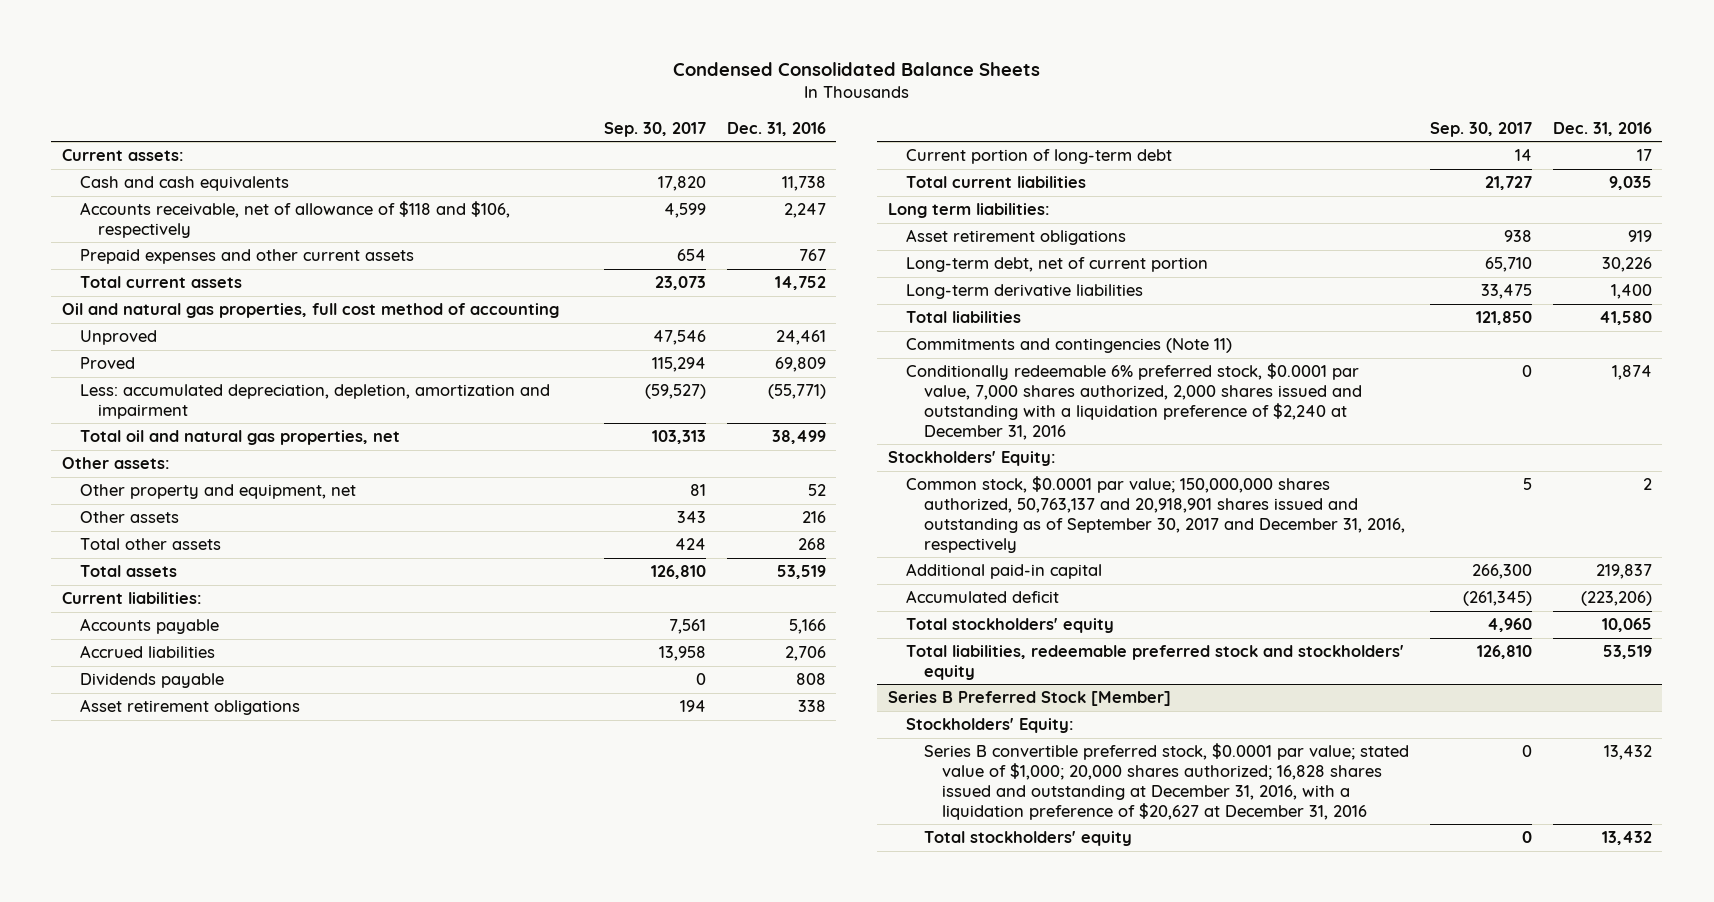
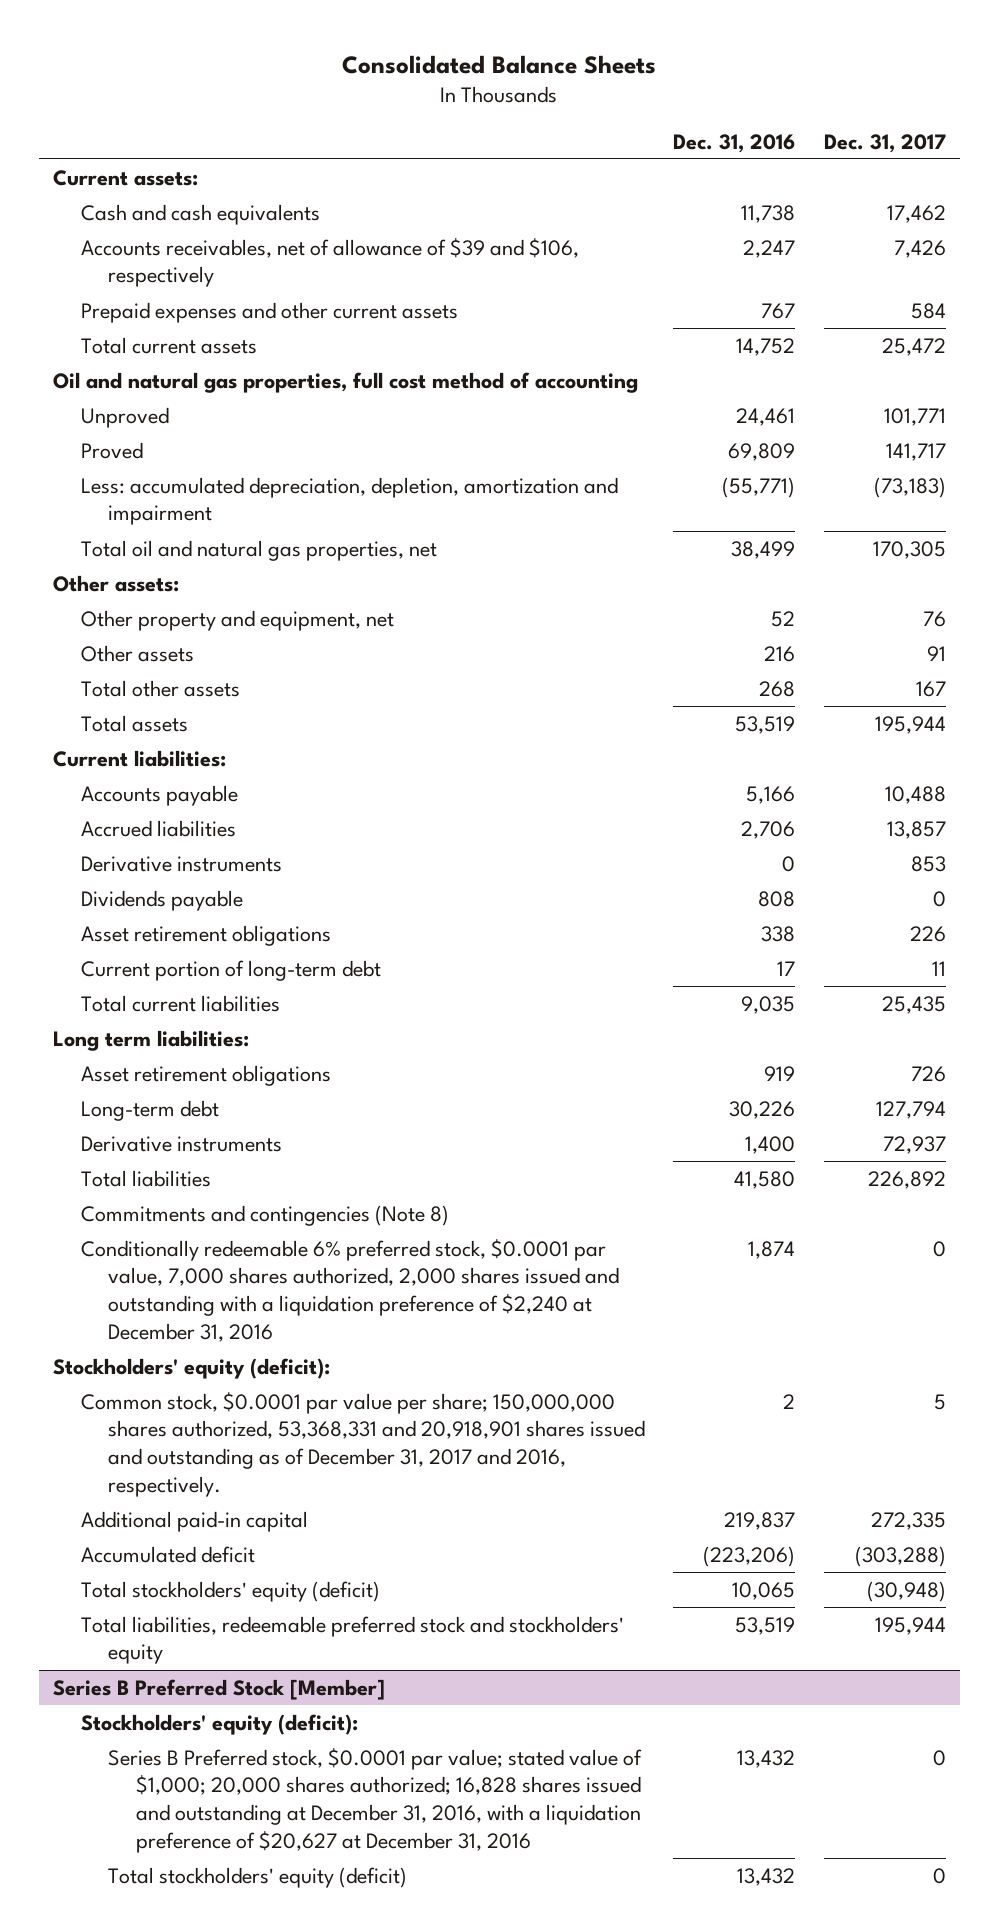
- Condensed Consolidated Balance Sheets
+ Consolidated Balance Sheets
- | Sep. 30, 2017 | Dec. 31, 2016
+ | Dec. 31, 2016 | Dec. 31, 2017
- Accounts receivable, net of allowance of $118 and $106, respectively | 4,599 | 2,247
+ Accounts receivables, net of allowance of $39 and $106, respectively | 2,247 | 7,426
+ Derivative instruments | 0 | 853
- Long-term debt, net of current portion | 65,710 | 30,226
- Long-term derivative liabilities | 33,475 | 1,400
+ Long-term debt | 30,226 | 127,794
+ Derivative instruments | 1,400 | 72,937
- Commitments and contingencies (Note 11)
+ Commitments and contingencies (Note 8)
- Stockholders' Equity:
- Common stock, $0.0001 par value; 150,000,000 shares authorized, 50,763,137 and 20,918,901 shares issued and outstanding as of September 30, 2017 and December 31, 2016, respectively | 5 | 2
+ Stockholders' equity (deficit):
+ Common stock, $0.0001 par value per share; 150,000,000 shares authorized, 53,368,331 and 20,918,901 shares issued and outstanding as of December 31, 2017 and 2016, respectively. | 2 | 5
- Total stockholders' equity | 4,960 | 10,065
+ Total stockholders' equity (deficit) | 10,065 | (30,948)
@ Series B Preferred Stock [Member]
- Stockholders' Equity:
- Series B convertible preferred stock, $0.0001 par value; stated value of $1,000; 20,000 shares authorized; 16,828 shares issued and outstanding at December 31, 2016, with a liquidation preference of $20,627 at December 31, 2016 | 0 | 13,432
- Total stockholders' equity | 0 | 13,432
+ Stockholders' equity (deficit):
+ Series B Preferred stock, $0.0001 par value; stated value of $1,000; 20,000 shares authorized; 16,828 shares issued and outstanding at December 31, 2016, with a liquidation preference of $20,627 at December 31, 2016 | 13,432 | 0
+ Total stockholders' equity (deficit) | 13,432 | 0

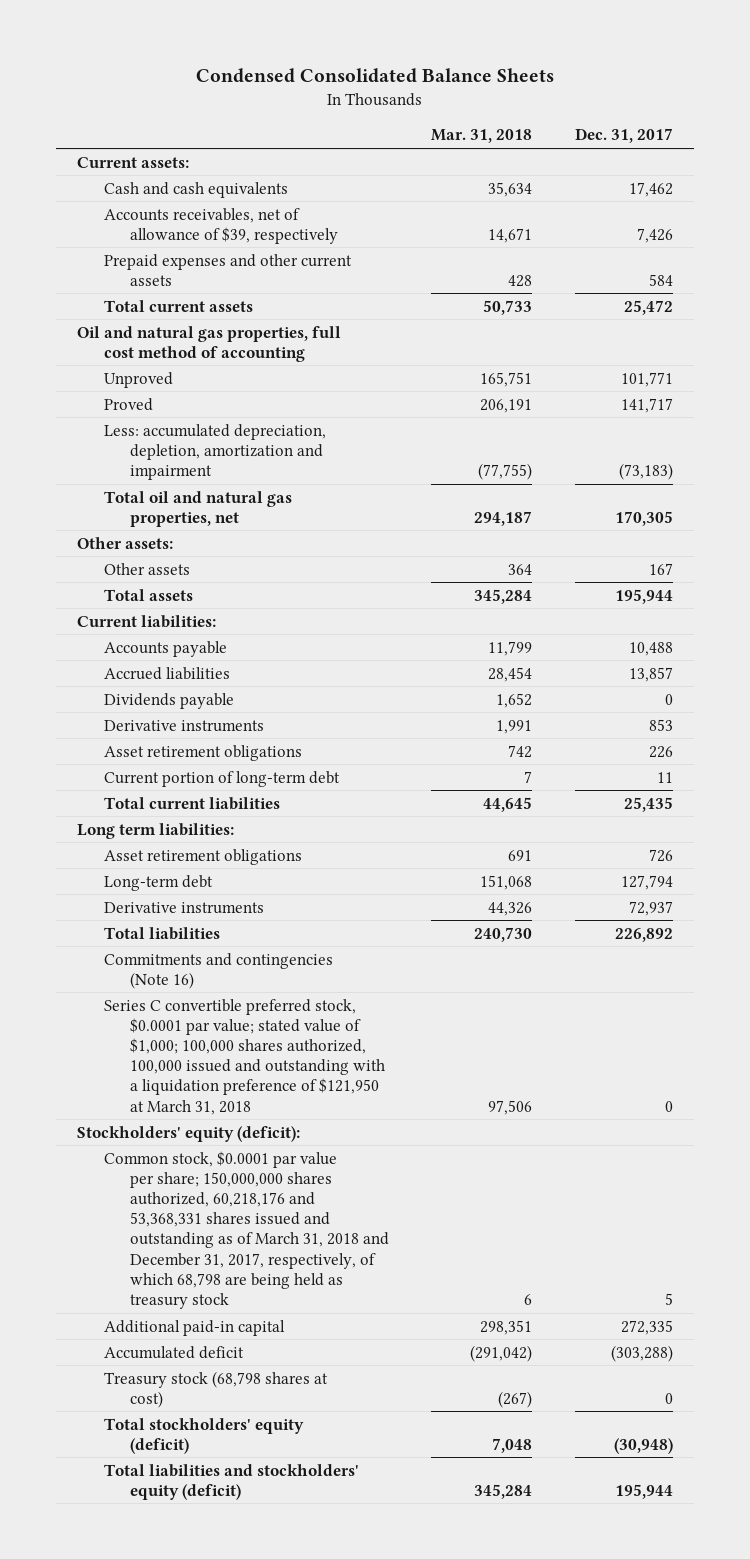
- Consolidated Balance Sheets
+ Condensed Consolidated Balance Sheets
- | Dec. 31, 2016 | Dec. 31, 2017
+ | Mar. 31, 2018 | Dec. 31, 2017
- Accounts receivables, net of allowance of $39 and $106, respectively | 2,247 | 7,426
+ Accounts receivables, net of allowance of $39, respectively | 14,671 | 7,426
- Other property and equipment, net | 52 | 76
- Other assets | 216 | 91
- Total other assets | 268 | 167
+ Other assets | 364 | 167
moved down: Derivative instruments | 1,991 | 853
- Commitments and contingencies (Note 8)
- Conditionally redeemable 6% preferred stock, $0.0001 par value, 7,000 shares authorized, 2,000 shares issued and outstanding with a liquidation preference of $2,240 at December 31, 2016 | 1,874 | 0
+ Commitments and contingencies (Note 16)
+ Series C convertible preferred stock, $0.0001 par value; stated value of $1,000; 100,000 shares authorized, 100,000 issued and outstanding with a liquidation preference of $121,950 at March 31, 2018 | 97,506 | 0
- Common stock, $0.0001 par value per share; 150,000,000 shares authorized, 53,368,331 and 20,918,901 shares issued and outstanding as of December 31, 2017 and 2016, respectively. | 2 | 5
+ Common stock, $0.0001 par value per share; 150,000,000 shares authorized, 60,218,176 and 53,368,331 shares issued and outstanding as of March 31, 2018 and December 31, 2017, respectively, of which 68,798 are being held as treasury stock | 6 | 5
+ Treasury stock (68,798 shares at cost) | (267) | 0
- Total liabilities, redeemable preferred stock and stockholders' equity | 53,519 | 195,944
- Series B Preferred Stock [Member]
- Stockholders' equity (deficit):
- Series B Preferred stock, $0.0001 par value; stated value of $1,000; 20,000 shares authorized; 16,828 shares issued and outstanding at December 31, 2016, with a liquidation preference of $20,627 at December 31, 2016 | 13,432 | 0
- Total stockholders' equity (deficit) | 13,432 | 0
+ Total liabilities and stockholders' equity (deficit) | 345,284 | 195,944

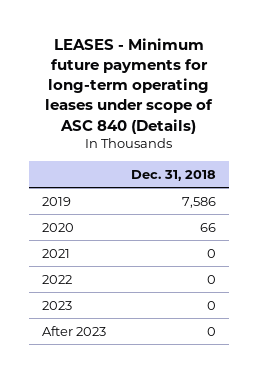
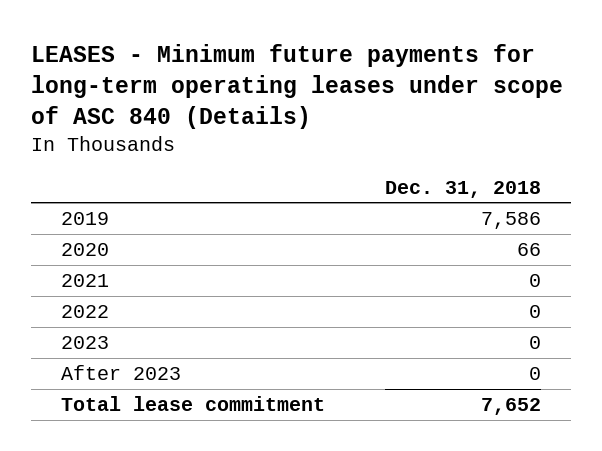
+ Total lease commitment | 7,652

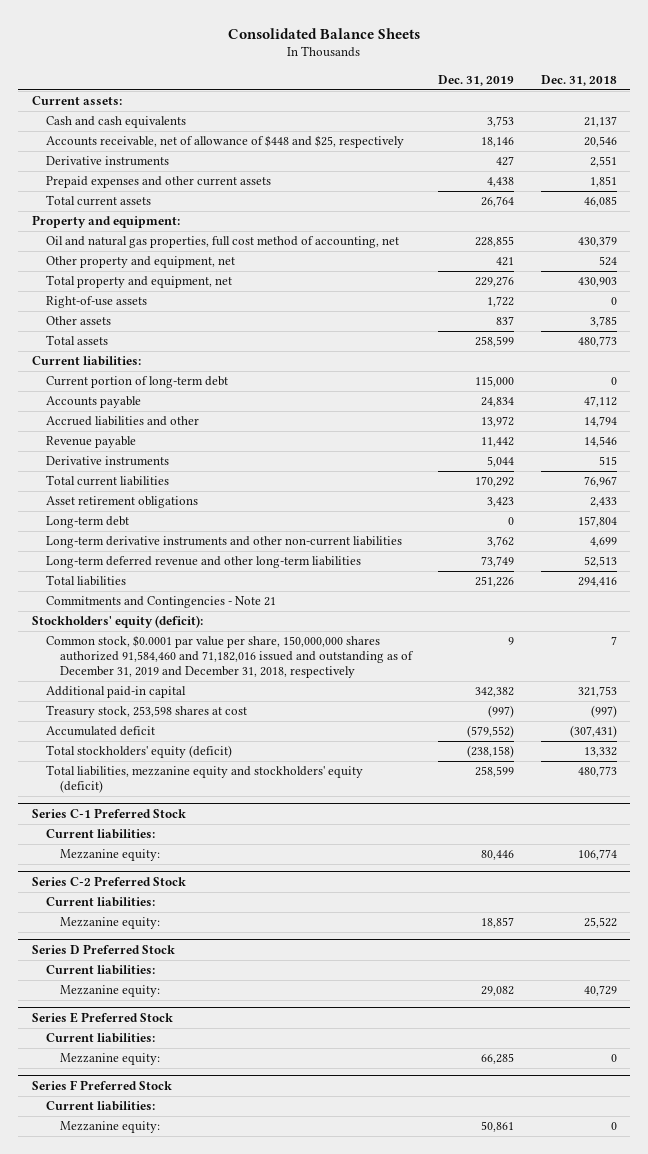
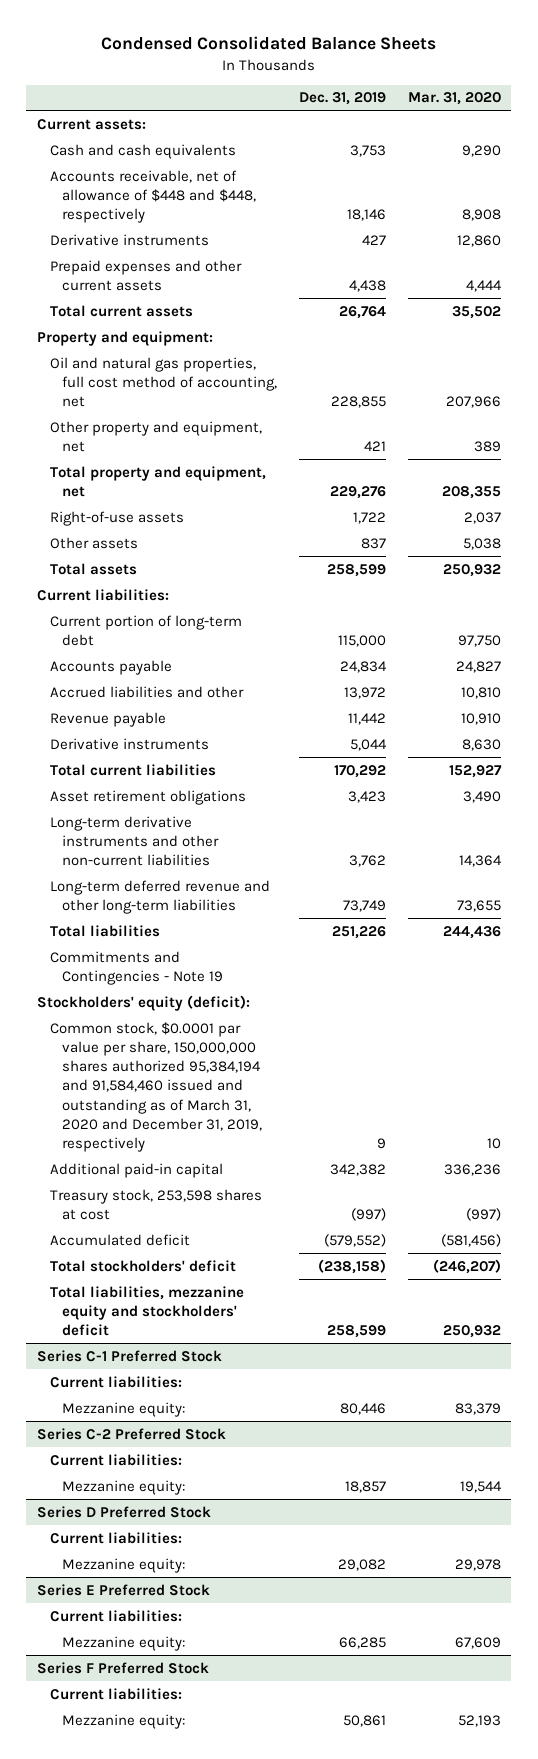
- Consolidated Balance Sheets
+ Condensed Consolidated Balance Sheets
- | Dec. 31, 2019 | Dec. 31, 2018
+ | Dec. 31, 2019 | Mar. 31, 2020
- Accounts receivable, net of allowance of $448 and $25, respectively | 18,146 | 20,546
+ Accounts receivable, net of allowance of $448 and $448, respectively | 18,146 | 8,908
- Long-term debt | 0 | 157,804
- Commitments and Contingencies - Note 21
+ Commitments and Contingencies - Note 19
- Common stock, $0.0001 par value per share, 150,000,000 shares authorized 91,584,460 and 71,182,016 issued and outstanding as of December 31, 2019 and December 31, 2018, respectively | 9 | 7
+ Common stock, $0.0001 par value per share, 150,000,000 shares authorized 95,384,194 and 91,584,460 issued and outstanding as of March 31, 2020 and December 31, 2019, respectively | 9 | 10
- Total stockholders' equity (deficit) | (238,158) | 13,332
- Total liabilities, mezzanine equity and stockholders' equity (deficit) | 258,599 | 480,773
+ Total stockholders' deficit | (238,158) | (246,207)
+ Total liabilities, mezzanine equity and stockholders' deficit | 258,599 | 250,932

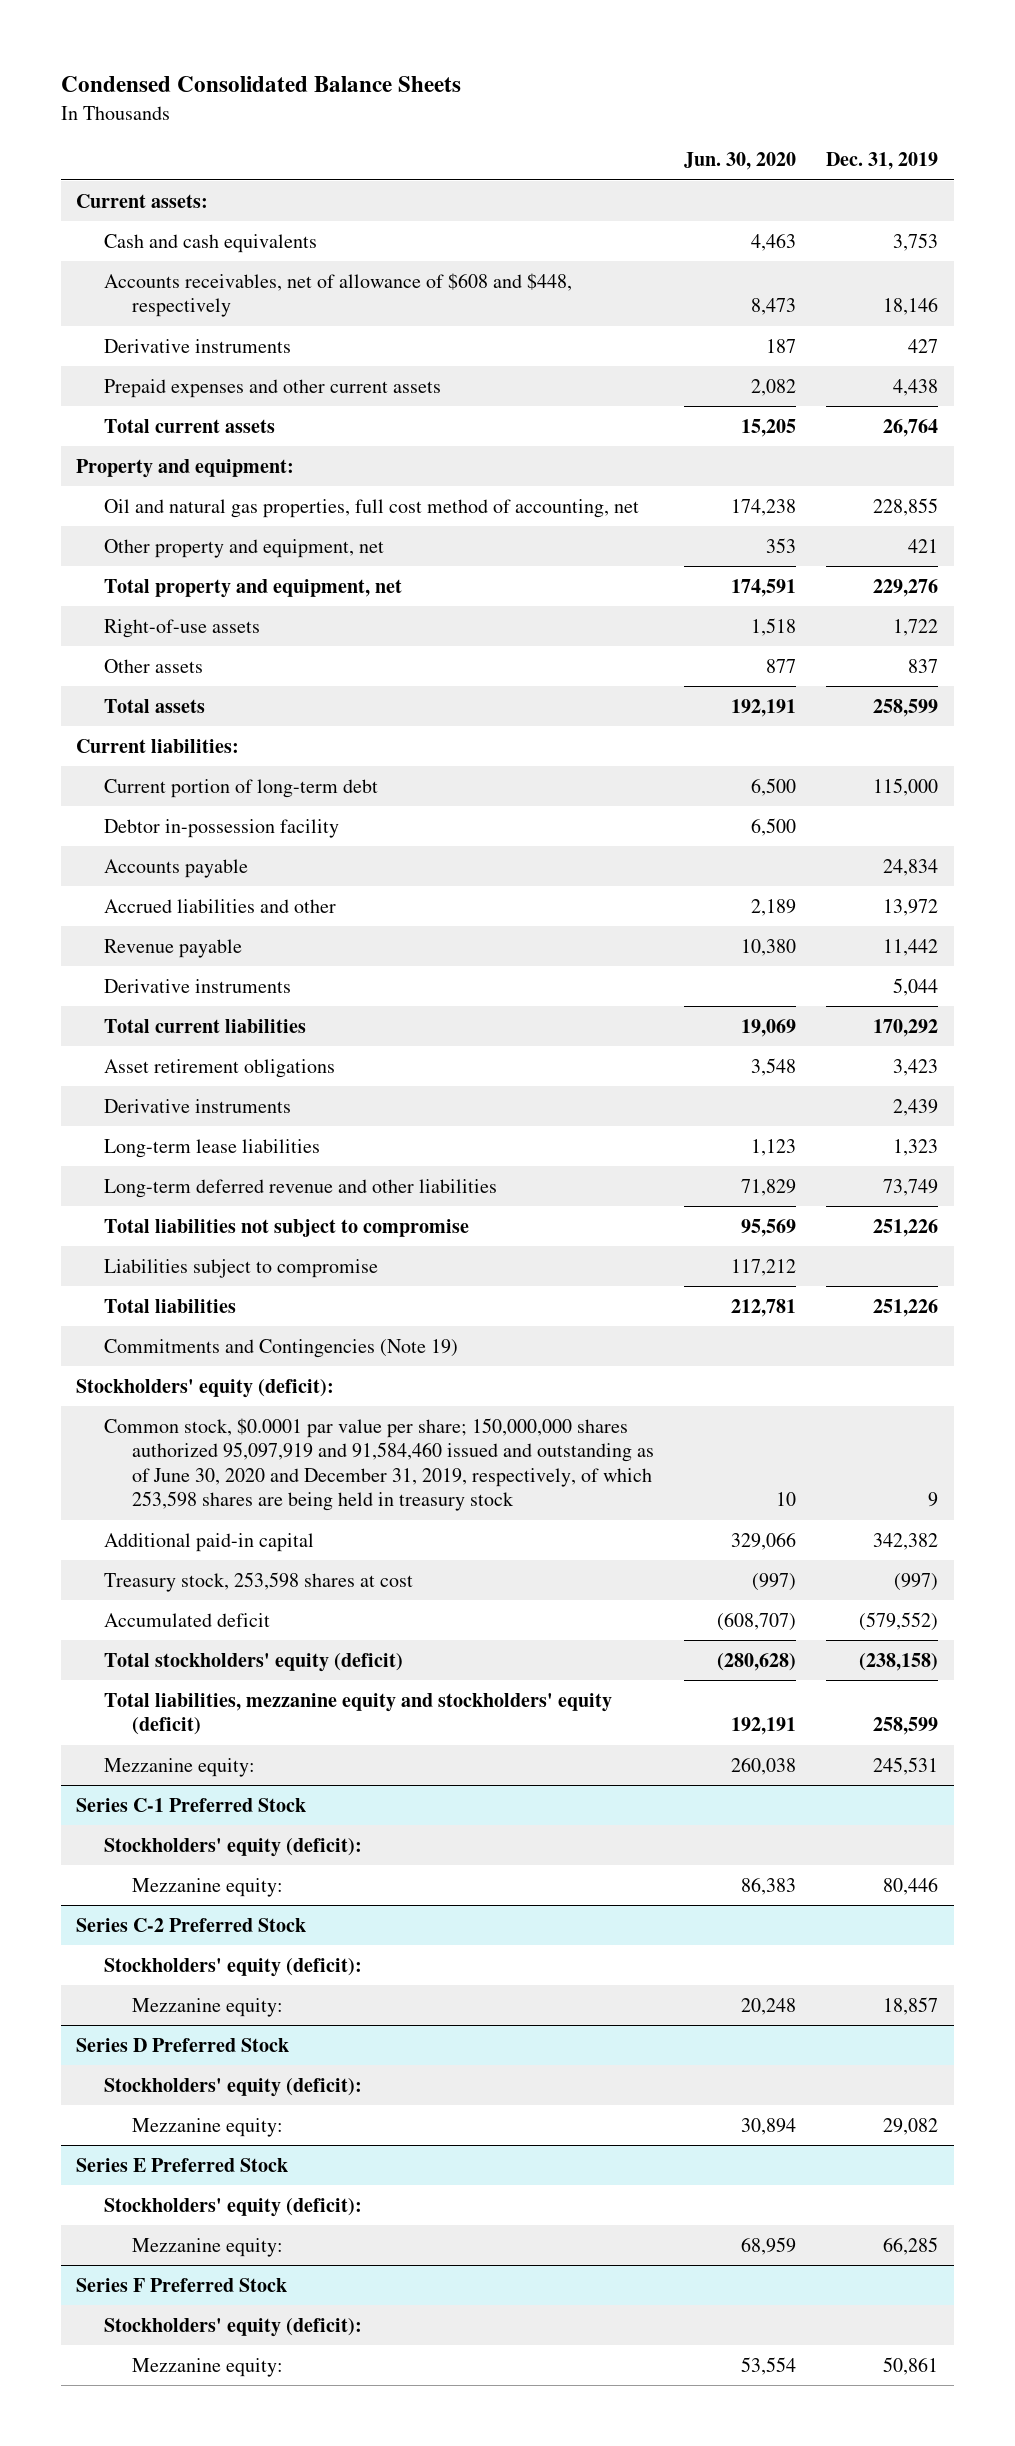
- | Dec. 31, 2019 | Mar. 31, 2020
+ | Jun. 30, 2020 | Dec. 31, 2019
- Accounts receivable, net of allowance of $448 and $448, respectively | 18,146 | 8,908
+ Accounts receivables, net of allowance of $608 and $448, respectively | 8,473 | 18,146
+ Debtor in-possession facility | 6,500 |
- Long-term derivative instruments and other non-current liabilities | 3,762 | 14,364
- Long-term deferred revenue and other long-term liabilities | 73,749 | 73,655
+ Derivative instruments | | 2,439
+ Long-term lease liabilities | 1,123 | 1,323
+ Long-term deferred revenue and other liabilities | 71,829 | 73,749
+ Total liabilities not subject to compromise | 95,569 | 251,226
+ Liabilities subject to compromise | 117,212 |
- Commitments and Contingencies - Note 19
+ Commitments and Contingencies (Note 19)
- Common stock, $0.0001 par value per share, 150,000,000 shares authorized 95,384,194 and 91,584,460 issued and outstanding as of March 31, 2020 and December 31, 2019, respectively | 9 | 10
+ Common stock, $0.0001 par value per share; 150,000,000 shares authorized 95,097,919 and 91,584,460 issued and outstanding as of June 30, 2020 and December 31, 2019, respectively, of which 253,598 shares are being held in treasury stock | 10 | 9
- Total stockholders' deficit | (238,158) | (246,207)
- Total liabilities, mezzanine equity and stockholders' deficit | 258,599 | 250,932
+ Total stockholders' equity (deficit) | (280,628) | (238,158)
+ Total liabilities, mezzanine equity and stockholders' equity (deficit) | 192,191 | 258,599
+ Mezzanine equity: | 260,038 | 245,531
@ Series C-1 Preferred Stock
- Current liabilities:
+ Stockholders' equity (deficit):
@ Series C-2 Preferred Stock
- Current liabilities:
+ Stockholders' equity (deficit):
@ Series D Preferred Stock
- Current liabilities:
+ Stockholders' equity (deficit):
@ Series E Preferred Stock
- Current liabilities:
+ Stockholders' equity (deficit):
@ Series F Preferred Stock
- Current liabilities:
+ Stockholders' equity (deficit):

